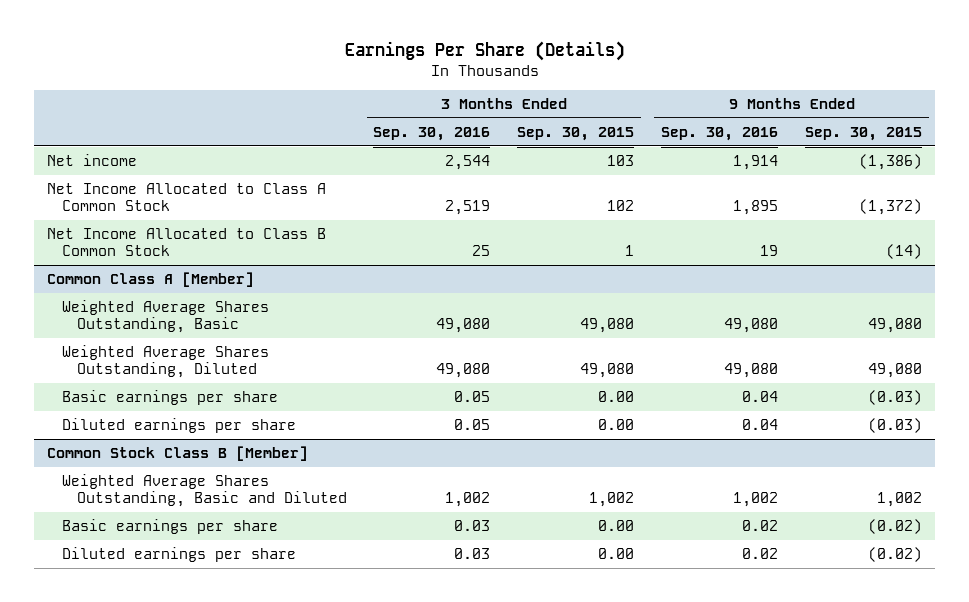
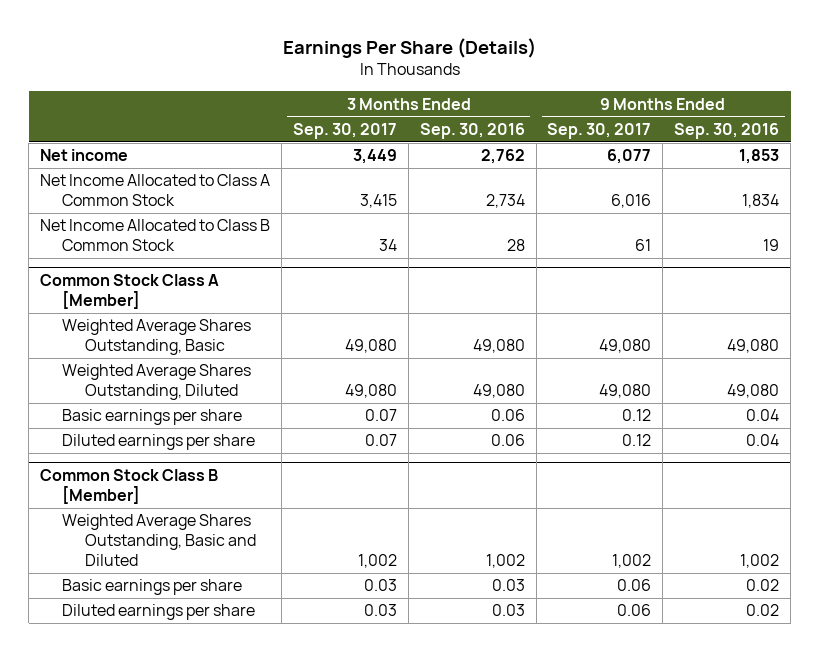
- | 3 Months Ended Sep. 30, 2016 | 3 Months Ended Sep. 30, 2015 | 9 Months Ended Sep. 30, 2016 | 9 Months Ended Sep. 30, 2015
+ | 3 Months Ended Sep. 30, 2017 | 3 Months Ended Sep. 30, 2016 | 9 Months Ended Sep. 30, 2017 | 9 Months Ended Sep. 30, 2016
- Net income | 2,544 | 103 | 1,914 | (1,386)
- Net Income Allocated to Class A Common Stock | 2,519 | 102 | 1,895 | (1,372)
- Net Income Allocated to Class B Common Stock | 25 | 1 | 19 | (14)
- Common Class A [Member]
+ Net income | 3,449 | 2,762 | 6,077 | 1,853
+ Net Income Allocated to Class A Common Stock | 3,415 | 2,734 | 6,016 | 1,834
+ Net Income Allocated to Class B Common Stock | 34 | 28 | 61 | 19
+ Common Stock Class A [Member]
- Basic earnings per share | 0.05 | 0.00 | 0.04 | (0.03)
- Diluted earnings per share | 0.05 | 0.00 | 0.04 | (0.03)
+ Basic earnings per share | 0.07 | 0.06 | 0.12 | 0.04
+ Diluted earnings per share | 0.07 | 0.06 | 0.12 | 0.04

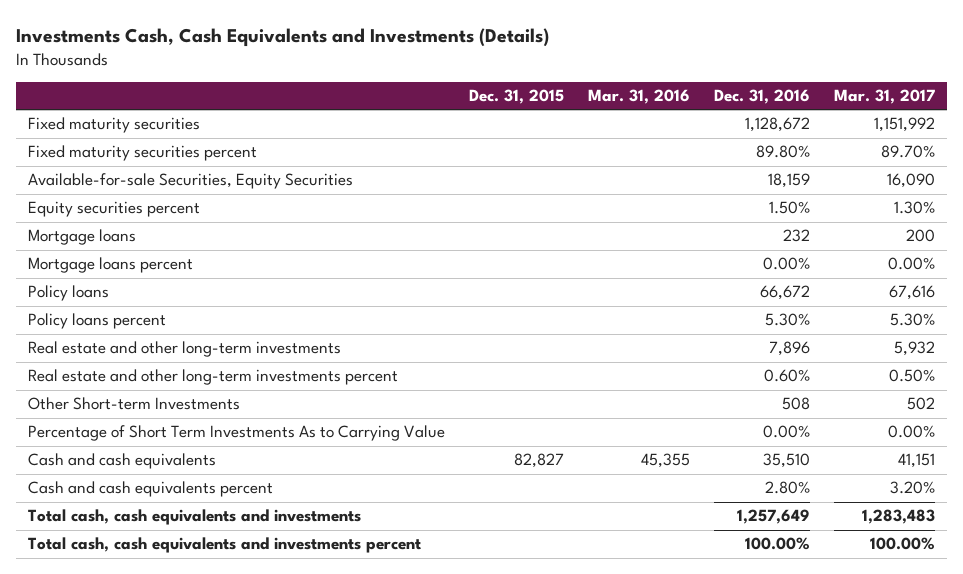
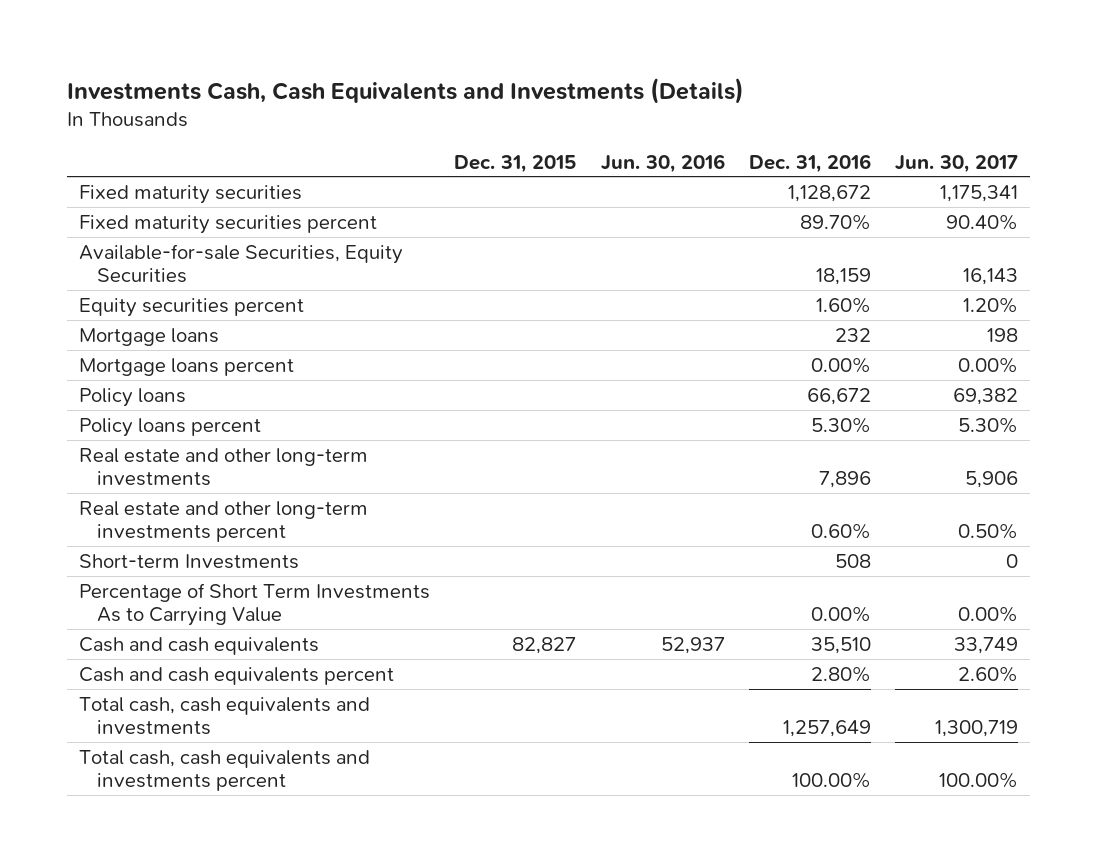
- | Dec. 31, 2015 | Mar. 31, 2016 | Dec. 31, 2016 | Mar. 31, 2017
+ | Dec. 31, 2015 | Jun. 30, 2016 | Dec. 31, 2016 | Jun. 30, 2017
- Fixed maturity securities percent | | | 89.80% | 89.70%
+ Fixed maturity securities percent | | | 89.70% | 90.40%
- Equity securities percent | | | 1.50% | 1.30%
+ Equity securities percent | | | 1.60% | 1.20%
- Other Short-term Investments | | | 508 | 502
+ Short-term Investments | | | 508 | 0

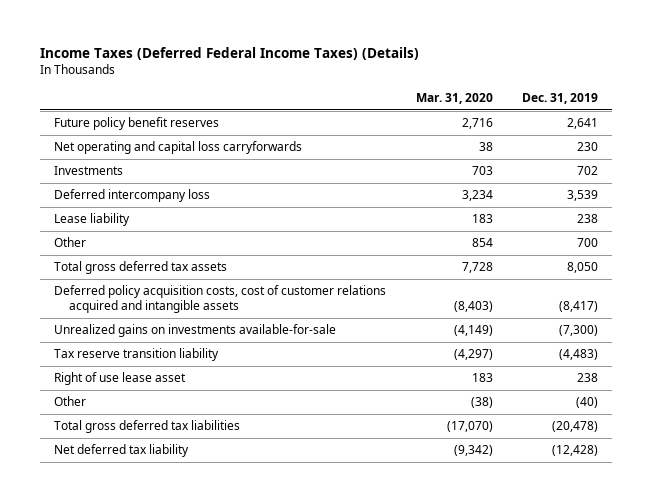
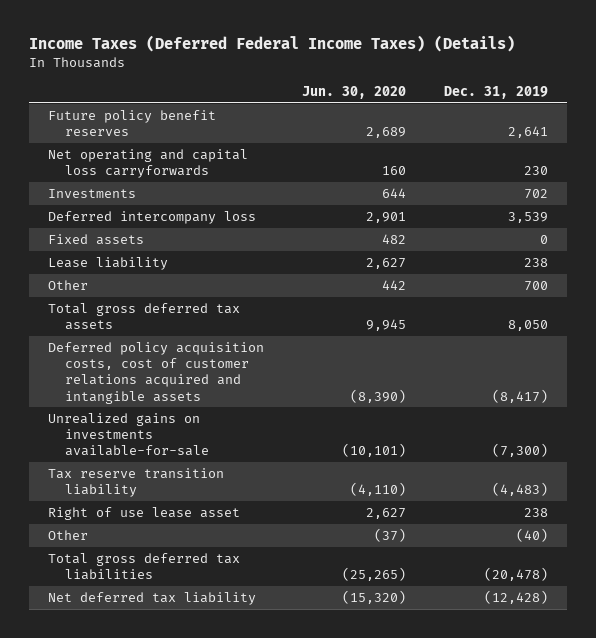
- | Mar. 31, 2020 | Dec. 31, 2019
+ | Jun. 30, 2020 | Dec. 31, 2019
+ Fixed assets | 482 | 0

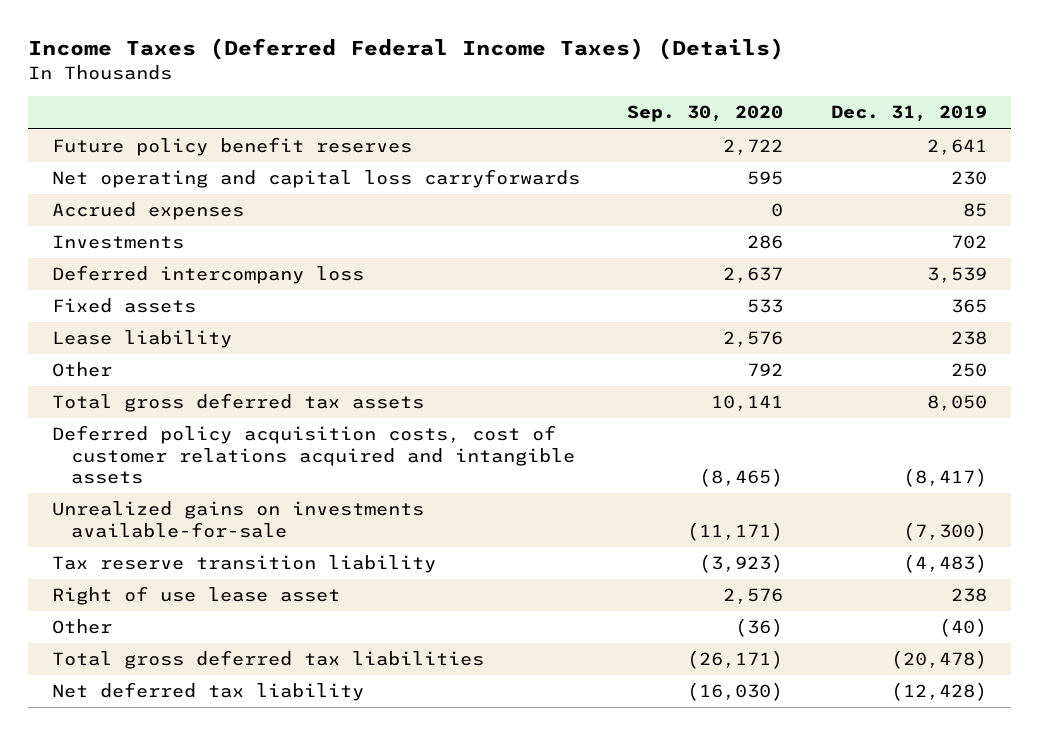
- | Jun. 30, 2020 | Dec. 31, 2019
+ | Sep. 30, 2020 | Dec. 31, 2019
+ Accrued expenses | 0 | 85
- Fixed assets | 482 | 0
+ Fixed assets | 533 | 365
- Other | 442 | 700
+ Other | 792 | 250

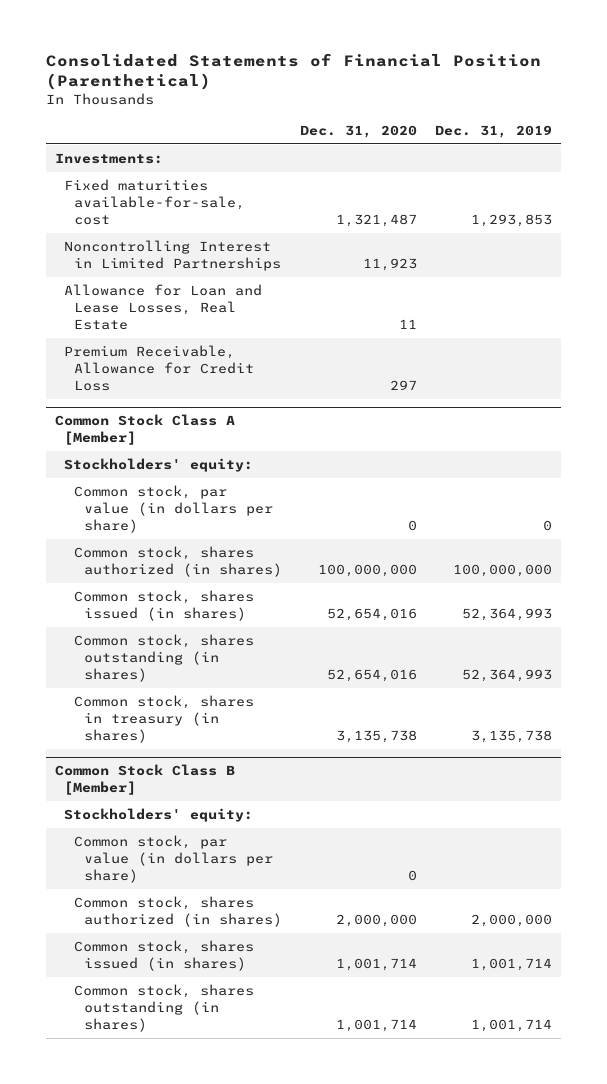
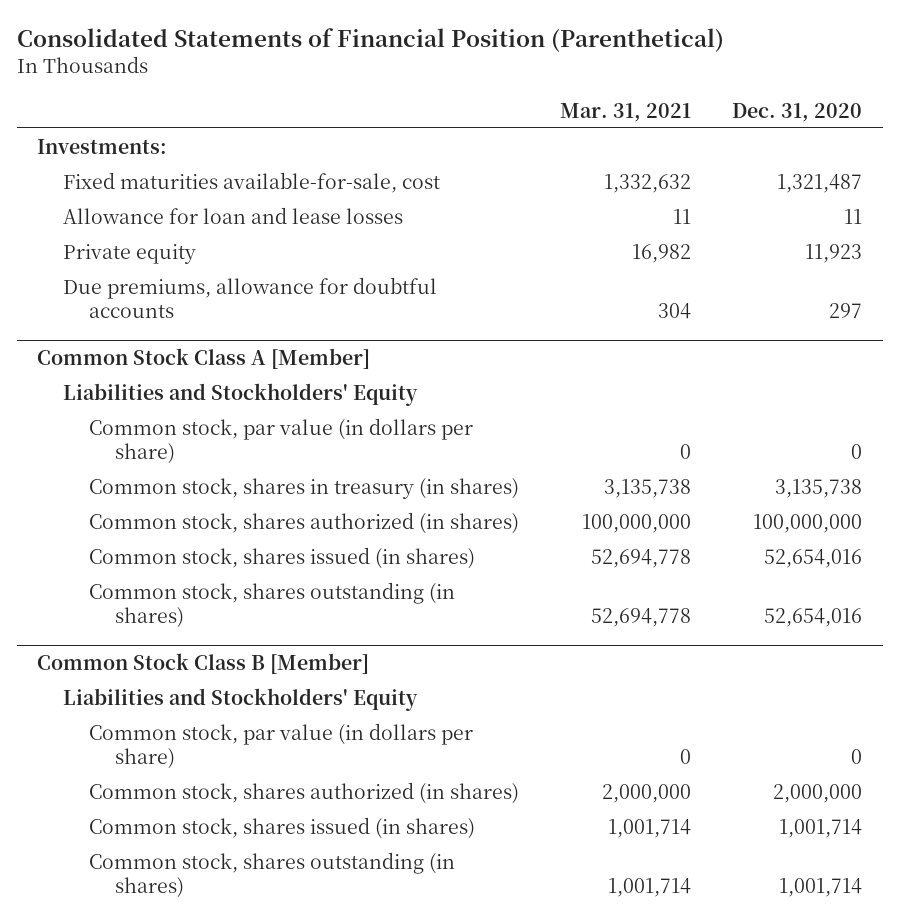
- | Dec. 31, 2020 | Dec. 31, 2019
+ | Mar. 31, 2021 | Dec. 31, 2020
- Noncontrolling Interest in Limited Partnerships | 11,923 |
- Allowance for Loan and Lease Losses, Real Estate | 11 |
- Premium Receivable, Allowance for Credit Loss | 297 |
+ Allowance for loan and lease losses | 11 | 11
+ Private equity | 16,982 | 11,923
+ Due premiums, allowance for doubtful accounts | 304 | 297
@ Common Stock Class A [Member]
- Stockholders' equity:
+ Liabilities and Stockholders' Equity
moved up: Common stock, shares in treasury (in shares) | 3,135,738 | 3,135,738
@ Common Stock Class B [Member]
- Stockholders' equity:
+ Liabilities and Stockholders' Equity

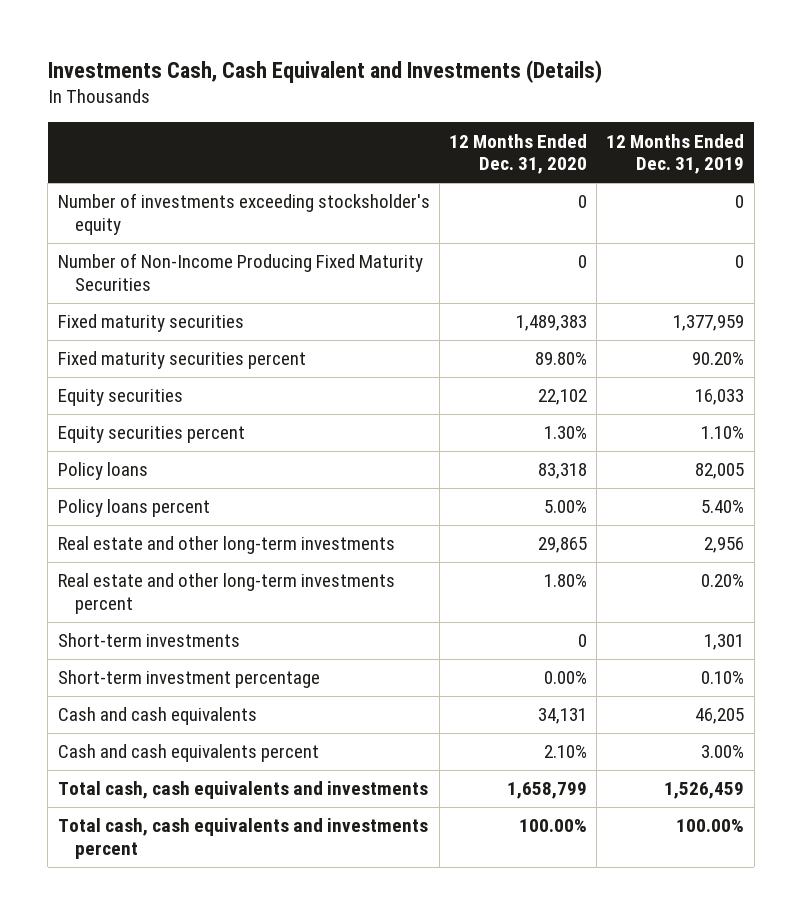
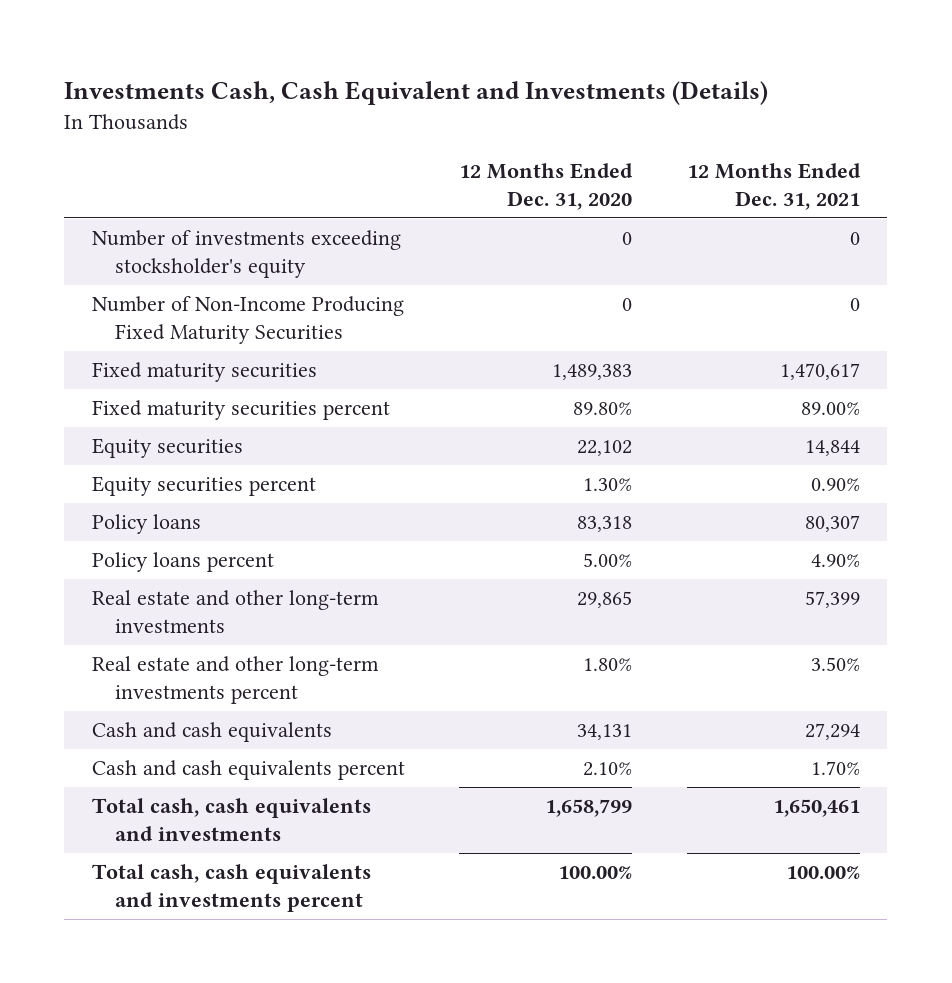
- | 12 Months Ended Dec. 31, 2020 | 12 Months Ended Dec. 31, 2019
+ | 12 Months Ended Dec. 31, 2020 | 12 Months Ended Dec. 31, 2021
- Short-term investments | 0 | 1,301
- Short-term investment percentage | 0.00% | 0.10%

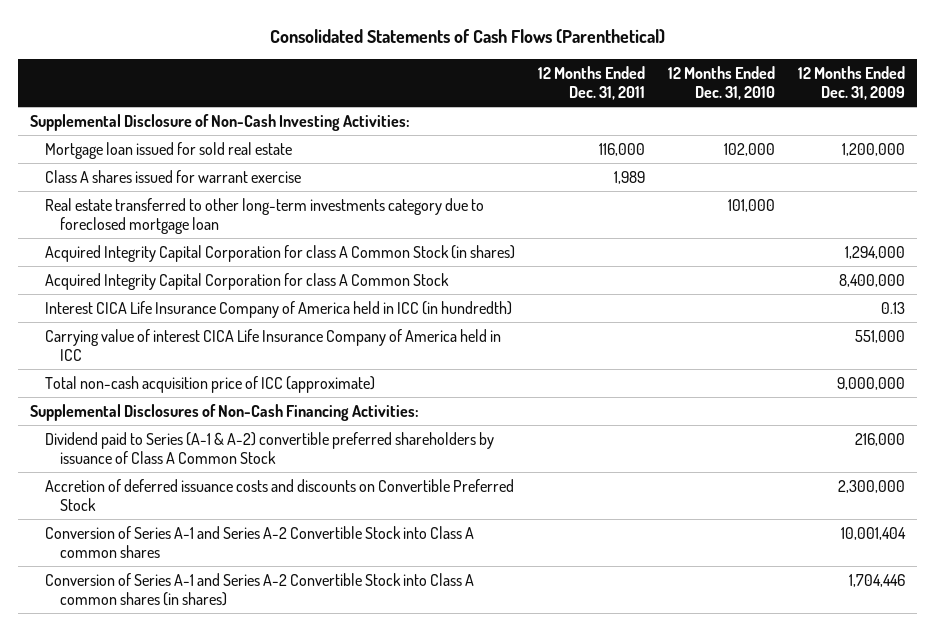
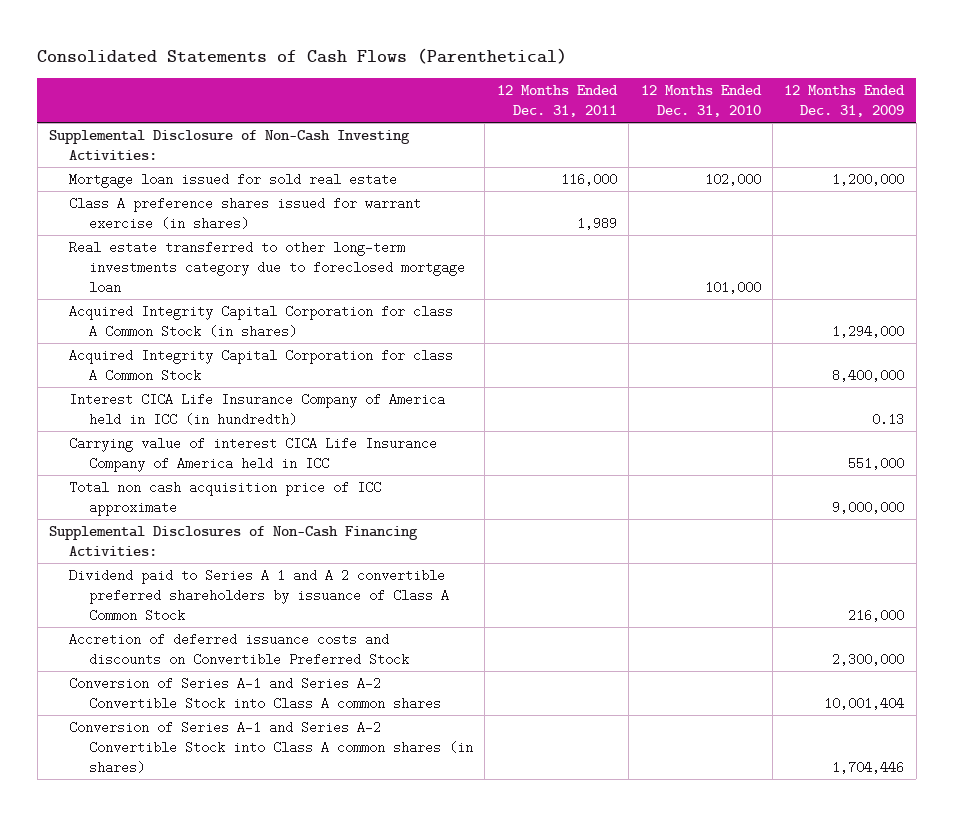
- Class A shares issued for warrant exercise | 1,989 | |
+ Class A preference shares issued for warrant exercise (in shares) | 1,989 | |
- Total non-cash acquisition price of ICC (approximate) | | | 9,000,000
+ Total non cash acquisition price of ICC approximate | | | 9,000,000
- Dividend paid to Series (A-1 & A-2) convertible preferred shareholders by issuance of Class A Common Stock | | | 216,000
+ Dividend paid to Series A 1 and A 2 convertible preferred shareholders by issuance of Class A Common Stock | | | 216,000

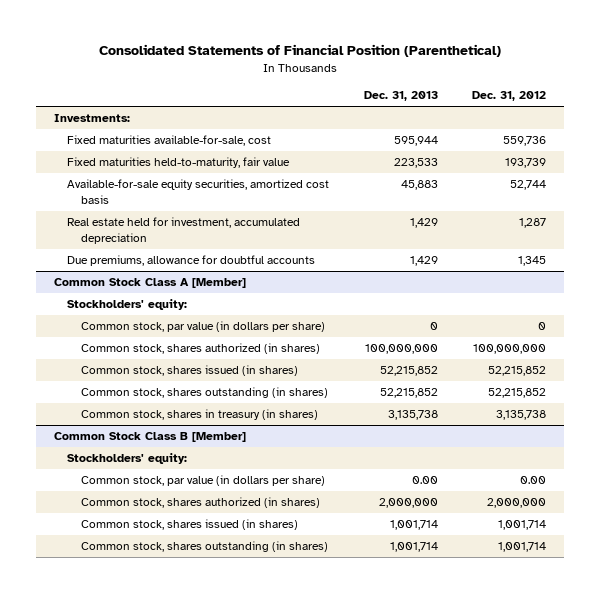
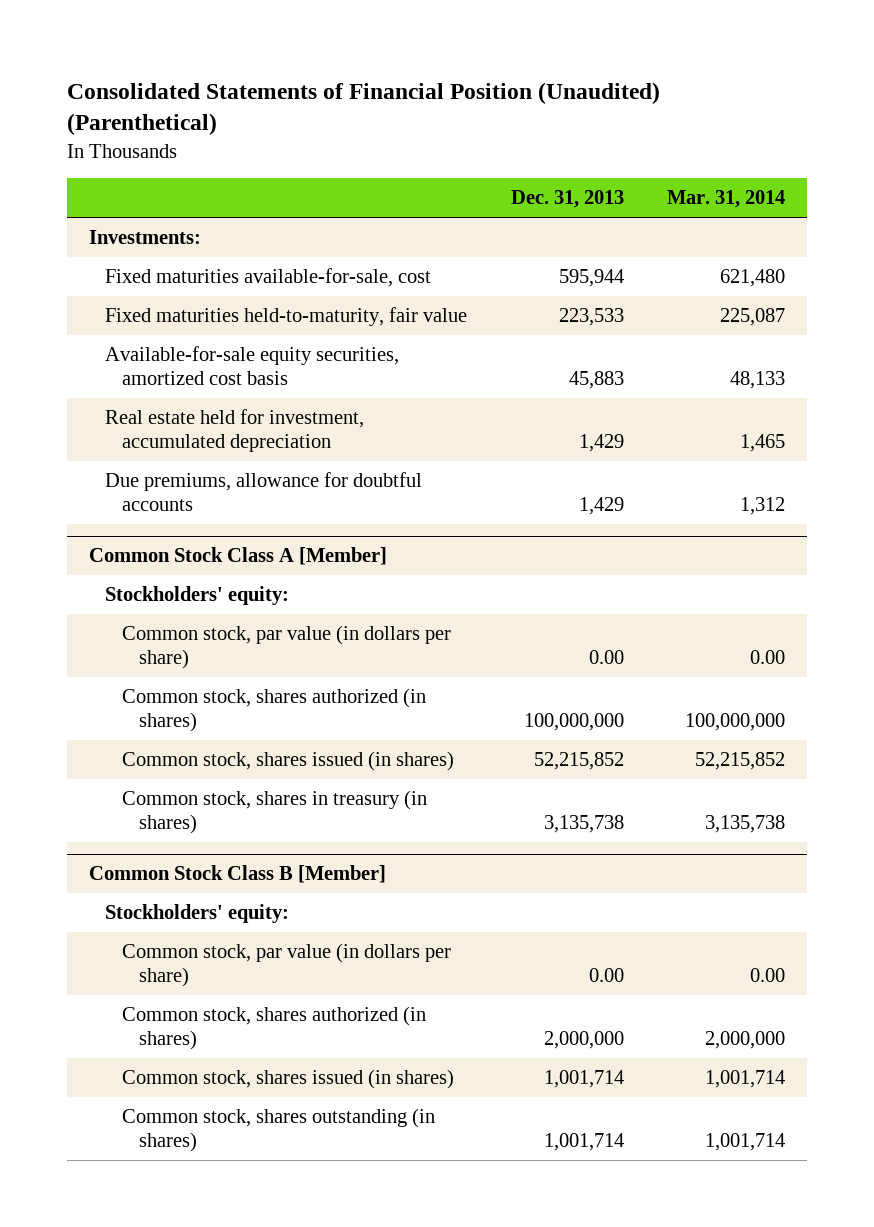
- Consolidated Statements of Financial Position (Parenthetical)
+ Consolidated Statements of Financial Position (Unaudited) (Parenthetical)
- | Dec. 31, 2013 | Dec. 31, 2012
+ | Dec. 31, 2013 | Mar. 31, 2014
@ Common Stock Class A [Member]
- Common stock, par value (in dollars per share) | 0 | 0
+ Common stock, par value (in dollars per share) | 0.00 | 0.00
- Common stock, shares outstanding (in shares) | 52,215,852 | 52,215,852

